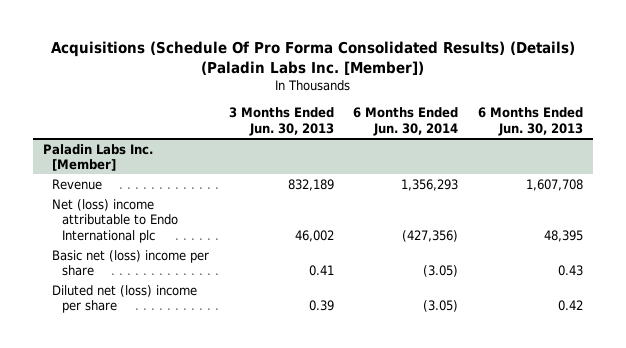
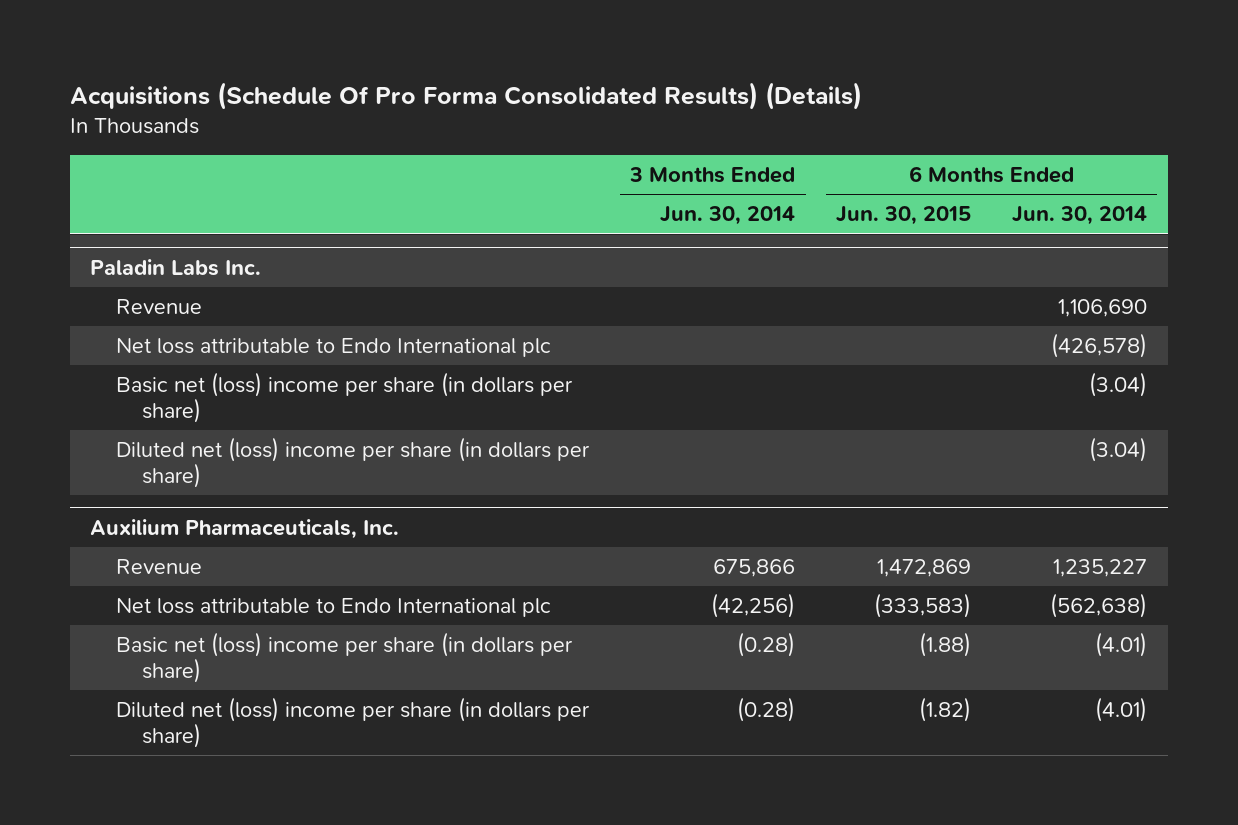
- Acquisitions (Schedule Of Pro Forma Consolidated Results) (Details) (Paladin Labs Inc. [Member])
+ Acquisitions (Schedule Of Pro Forma Consolidated Results) (Details)
- | 3 Months Ended Jun. 30, 2013 | 6 Months Ended Jun. 30, 2014 | 6 Months Ended Jun. 30, 2013
+ | 3 Months Ended Jun. 30, 2014 | 6 Months Ended Jun. 30, 2015 | 6 Months Ended Jun. 30, 2014
- Paladin Labs Inc. [Member]
- Revenue | 832,189 | 1,356,293 | 1,607,708
- Net (loss) income attributable to Endo International plc | 46,002 | (427,356) | 48,395
- Basic net (loss) income per share | 0.41 | (3.05) | 0.43
- Diluted net (loss) income per share | 0.39 | (3.05) | 0.42
+ Paladin Labs Inc.
+ Revenue | | | 1,106,690
+ Net loss attributable to Endo International plc | | | (426,578)
+ Basic net (loss) income per share (in dollars per share) | | | (3.04)
+ Diluted net (loss) income per share (in dollars per share) | | | (3.04)
+ Auxilium Pharmaceuticals, Inc.
+ Revenue | 675,866 | 1,472,869 | 1,235,227
+ Net loss attributable to Endo International plc | (42,256) | (333,583) | (562,638)
+ Basic net (loss) income per share (in dollars per share) | (0.28) | (1.88) | (4.01)
+ Diluted net (loss) income per share (in dollars per share) | (0.28) | (1.82) | (4.01)

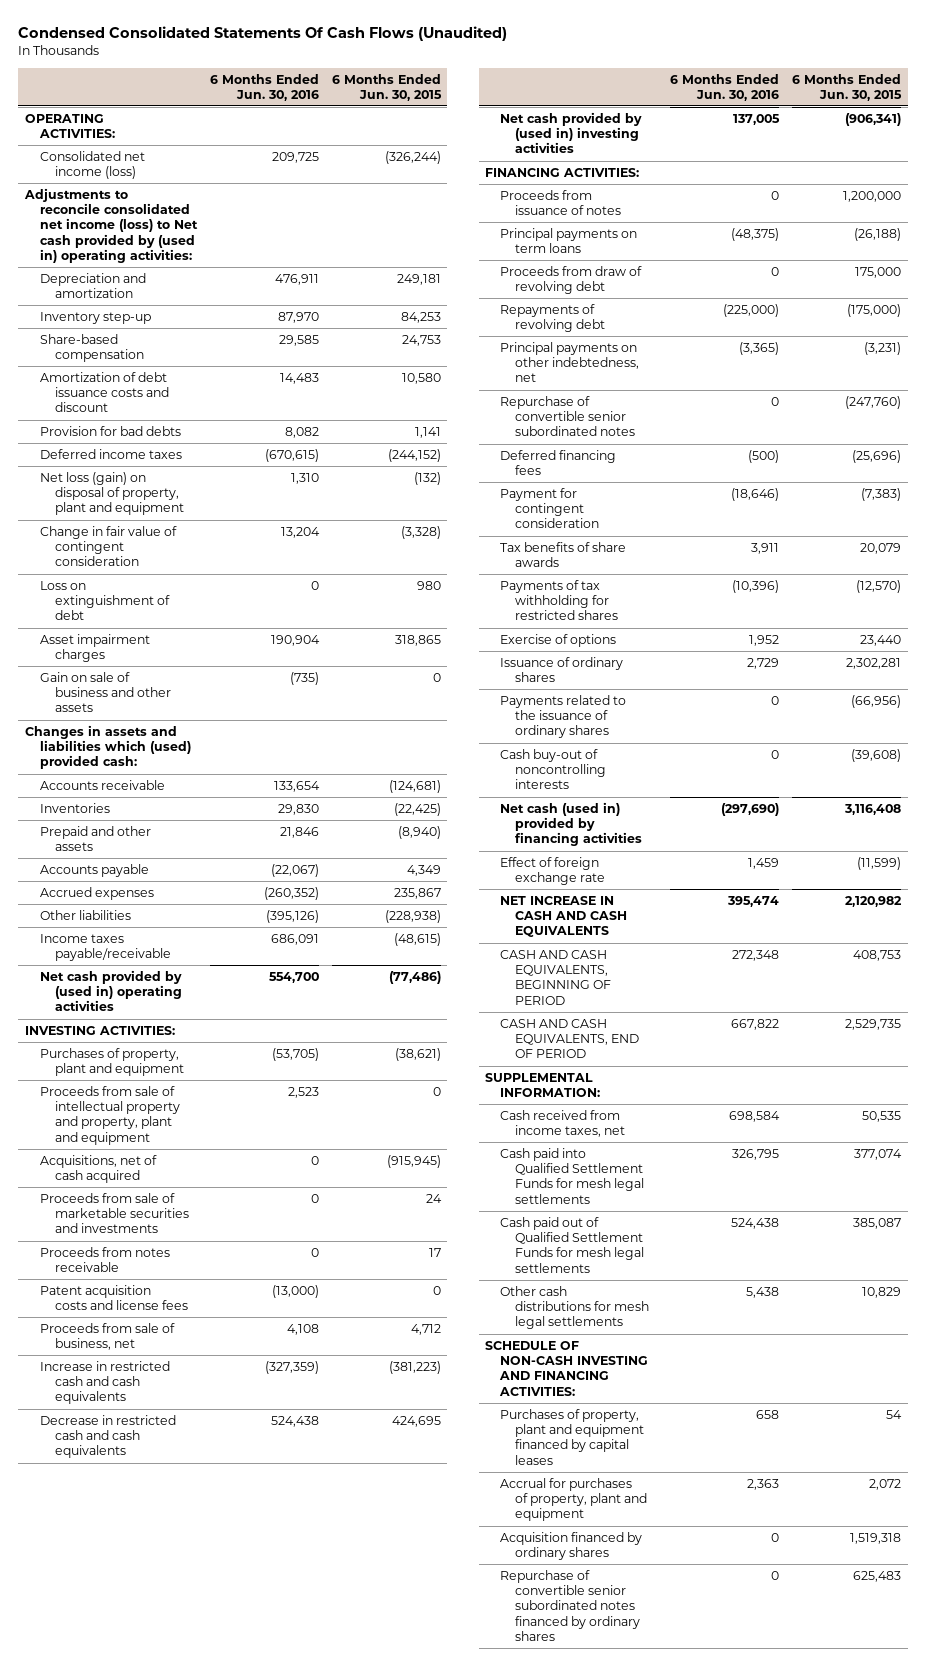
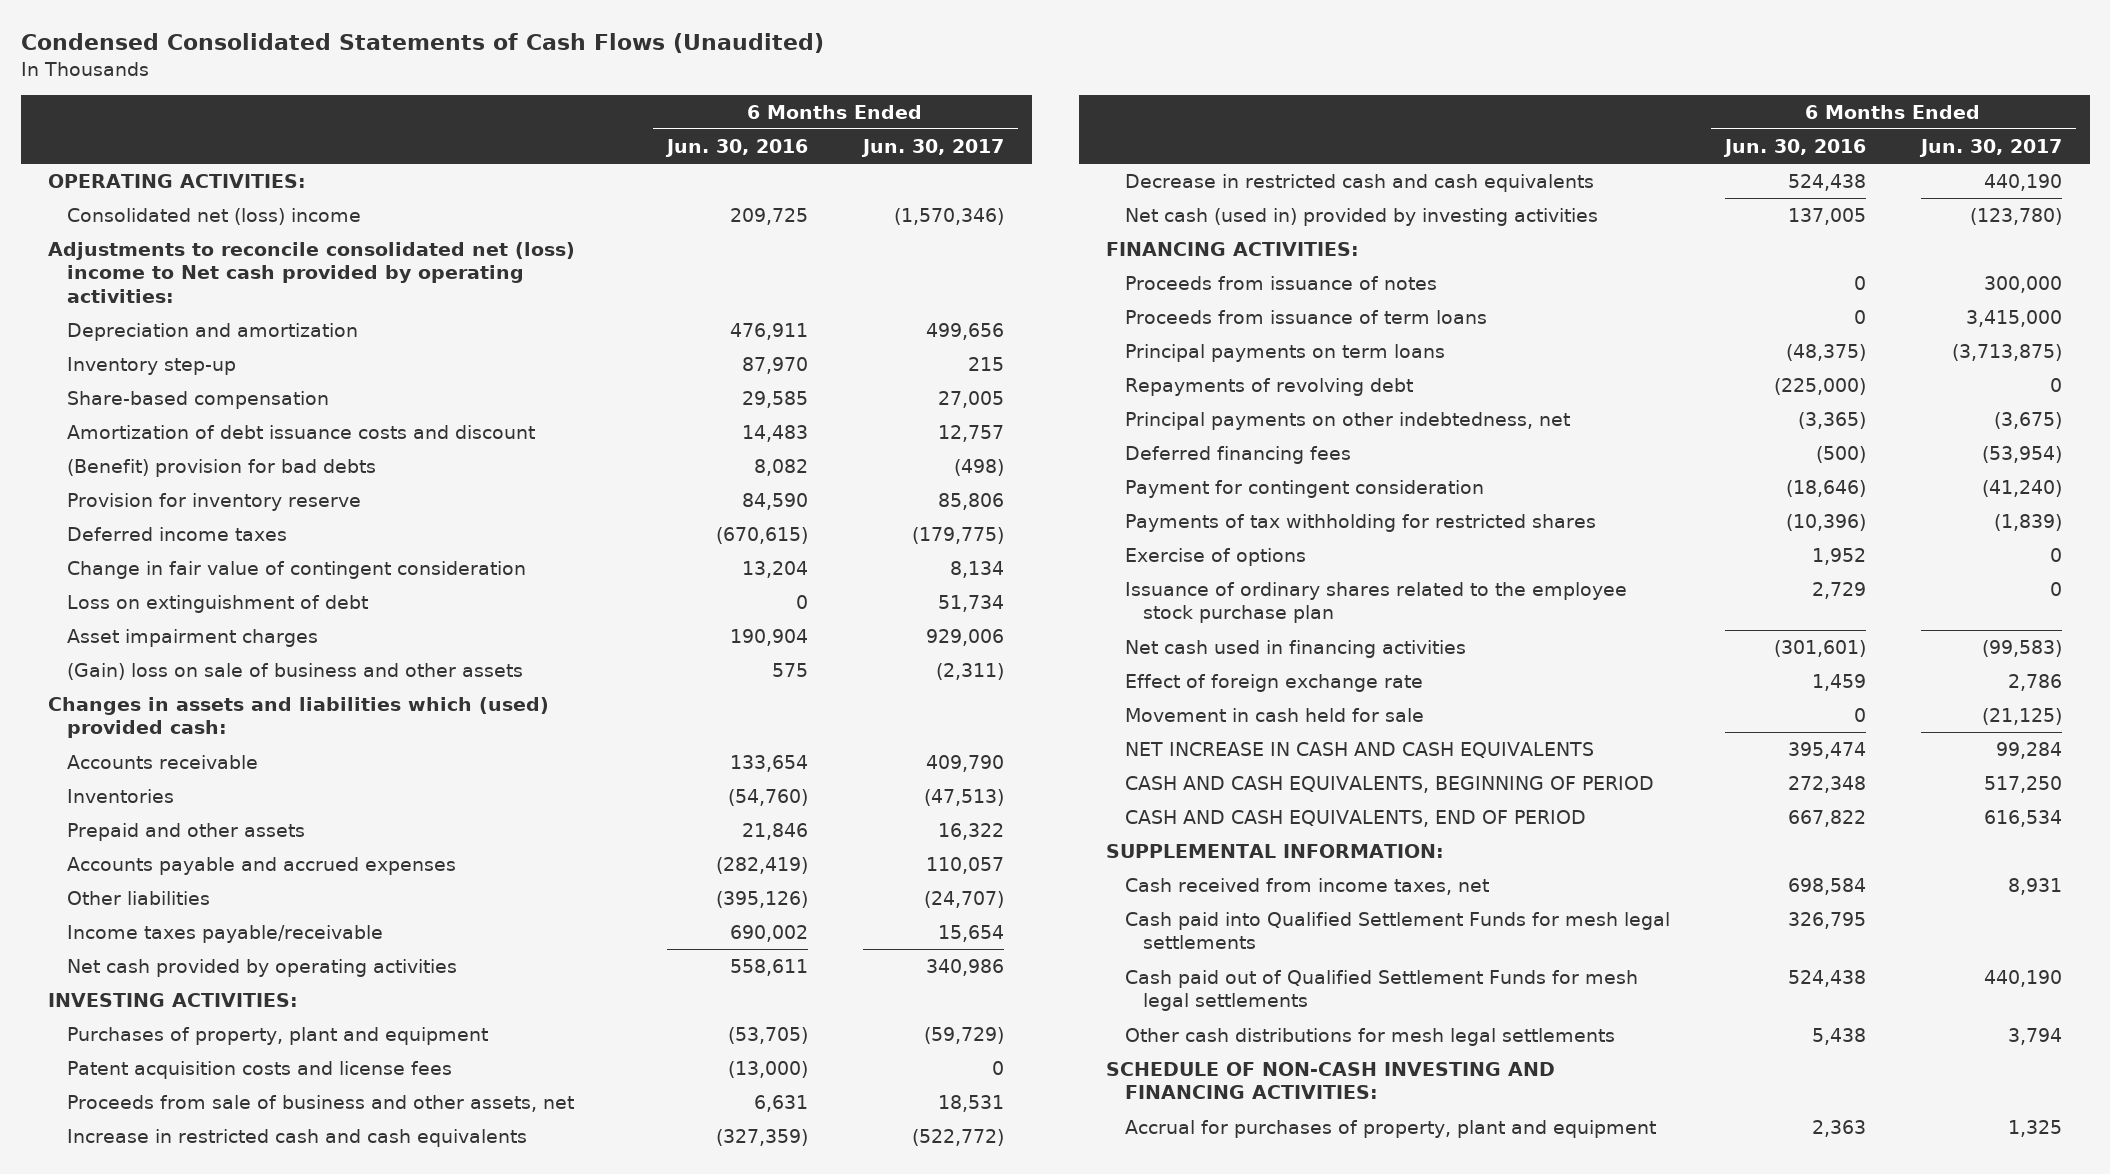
- Condensed Consolidated Statements Of Cash Flows (Unaudited)
+ Condensed Consolidated Statements of Cash Flows (Unaudited)
- | 6 Months Ended Jun. 30, 2016 | 6 Months Ended Jun. 30, 2015
+ | 6 Months Ended Jun. 30, 2016 | 6 Months Ended Jun. 30, 2017
- Consolidated net income (loss) | 209,725 | (326,244)
- Adjustments to reconcile consolidated net income (loss) to Net cash provided by (used in) operating activities:
+ Consolidated net (loss) income | 209,725 | (1,570,346)
+ Adjustments to reconcile consolidated net (loss) income to Net cash provided by operating activities:
- Provision for bad debts | 8,082 | 1,141
+ (Benefit) provision for bad debts | 8,082 | (498)
+ Provision for inventory reserve | 84,590 | 85,806
- Net loss (gain) on disposal of property, plant and equipment | 1,310 | (132)
- Gain on sale of business and other assets | (735) | 0
+ (Gain) loss on sale of business and other assets | 575 | (2,311)
- Inventories | 29,830 | (22,425)
+ Inventories | (54,760) | (47,513)
- Accounts payable | (22,067) | 4,349
- Accrued expenses | (260,352) | 235,867
+ Accounts payable and accrued expenses | (282,419) | 110,057
- Income taxes payable/receivable | 686,091 | (48,615)
- Net cash provided by (used in) operating activities | 554,700 | (77,486)
+ Income taxes payable/receivable | 690,002 | 15,654
+ Net cash provided by operating activities | 558,611 | 340,986
- Proceeds from sale of intellectual property and property, plant and equipment | 2,523 | 0
- Acquisitions, net of cash acquired | 0 | (915,945)
- Proceeds from sale of marketable securities and investments | 0 | 24
- Proceeds from notes receivable | 0 | 17
- Proceeds from sale of business, net | 4,108 | 4,712
+ Proceeds from sale of business and other assets, net | 6,631 | 18,531
- Net cash provided by (used in) investing activities | 137,005 | (906,341)
+ Net cash (used in) provided by investing activities | 137,005 | (123,780)
+ Proceeds from issuance of term loans | 0 | 3,415,000
- Proceeds from draw of revolving debt | 0 | 175,000
- Repurchase of convertible senior subordinated notes | 0 | (247,760)
- Tax benefits of share awards | 3,911 | 20,079
- Issuance of ordinary shares | 2,729 | 2,302,281
- Payments related to the issuance of ordinary shares | 0 | (66,956)
- Cash buy-out of noncontrolling interests | 0 | (39,608)
- Net cash (used in) provided by financing activities | (297,690) | 3,116,408
+ Issuance of ordinary shares related to the employee stock purchase plan | 2,729 | 0
+ Net cash used in financing activities | (301,601) | (99,583)
+ Movement in cash held for sale | 0 | (21,125)
- Purchases of property, plant and equipment financed by capital leases | 658 | 54
- Acquisition financed by ordinary shares | 0 | 1,519,318
- Repurchase of convertible senior subordinated notes financed by ordinary shares | 0 | 625,483

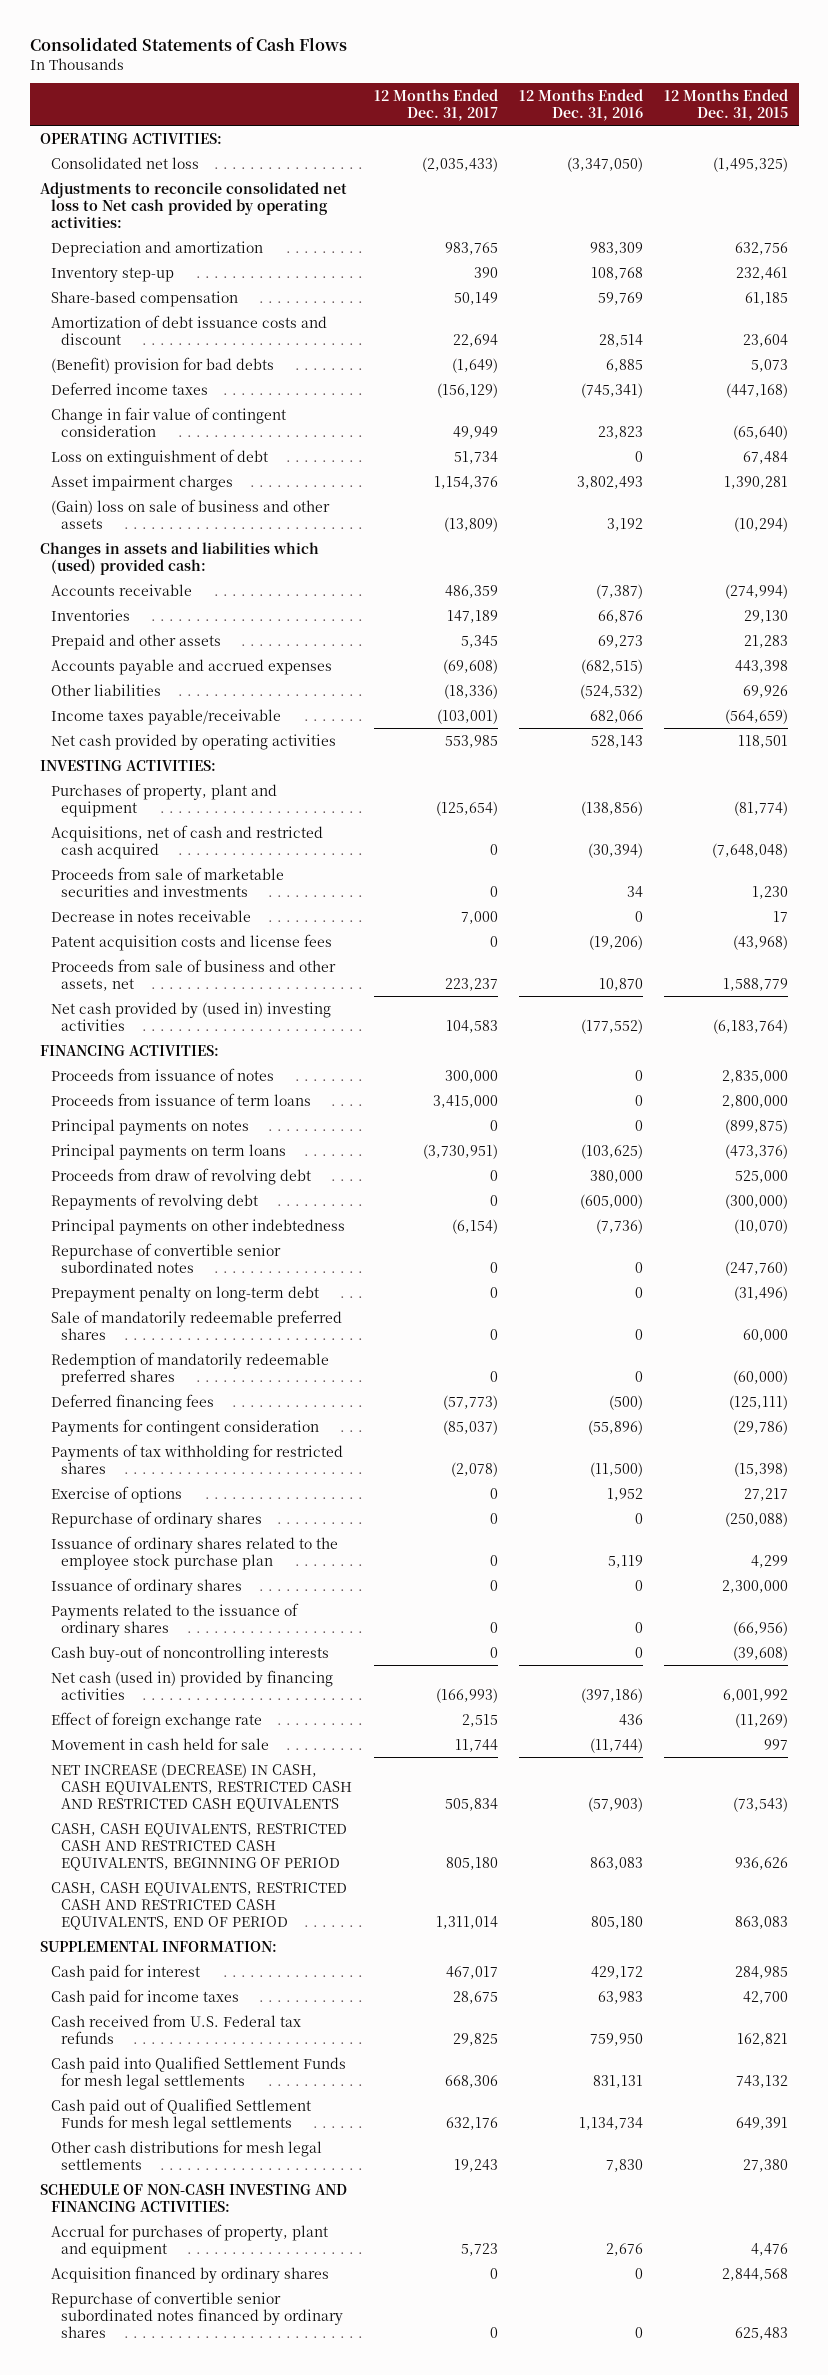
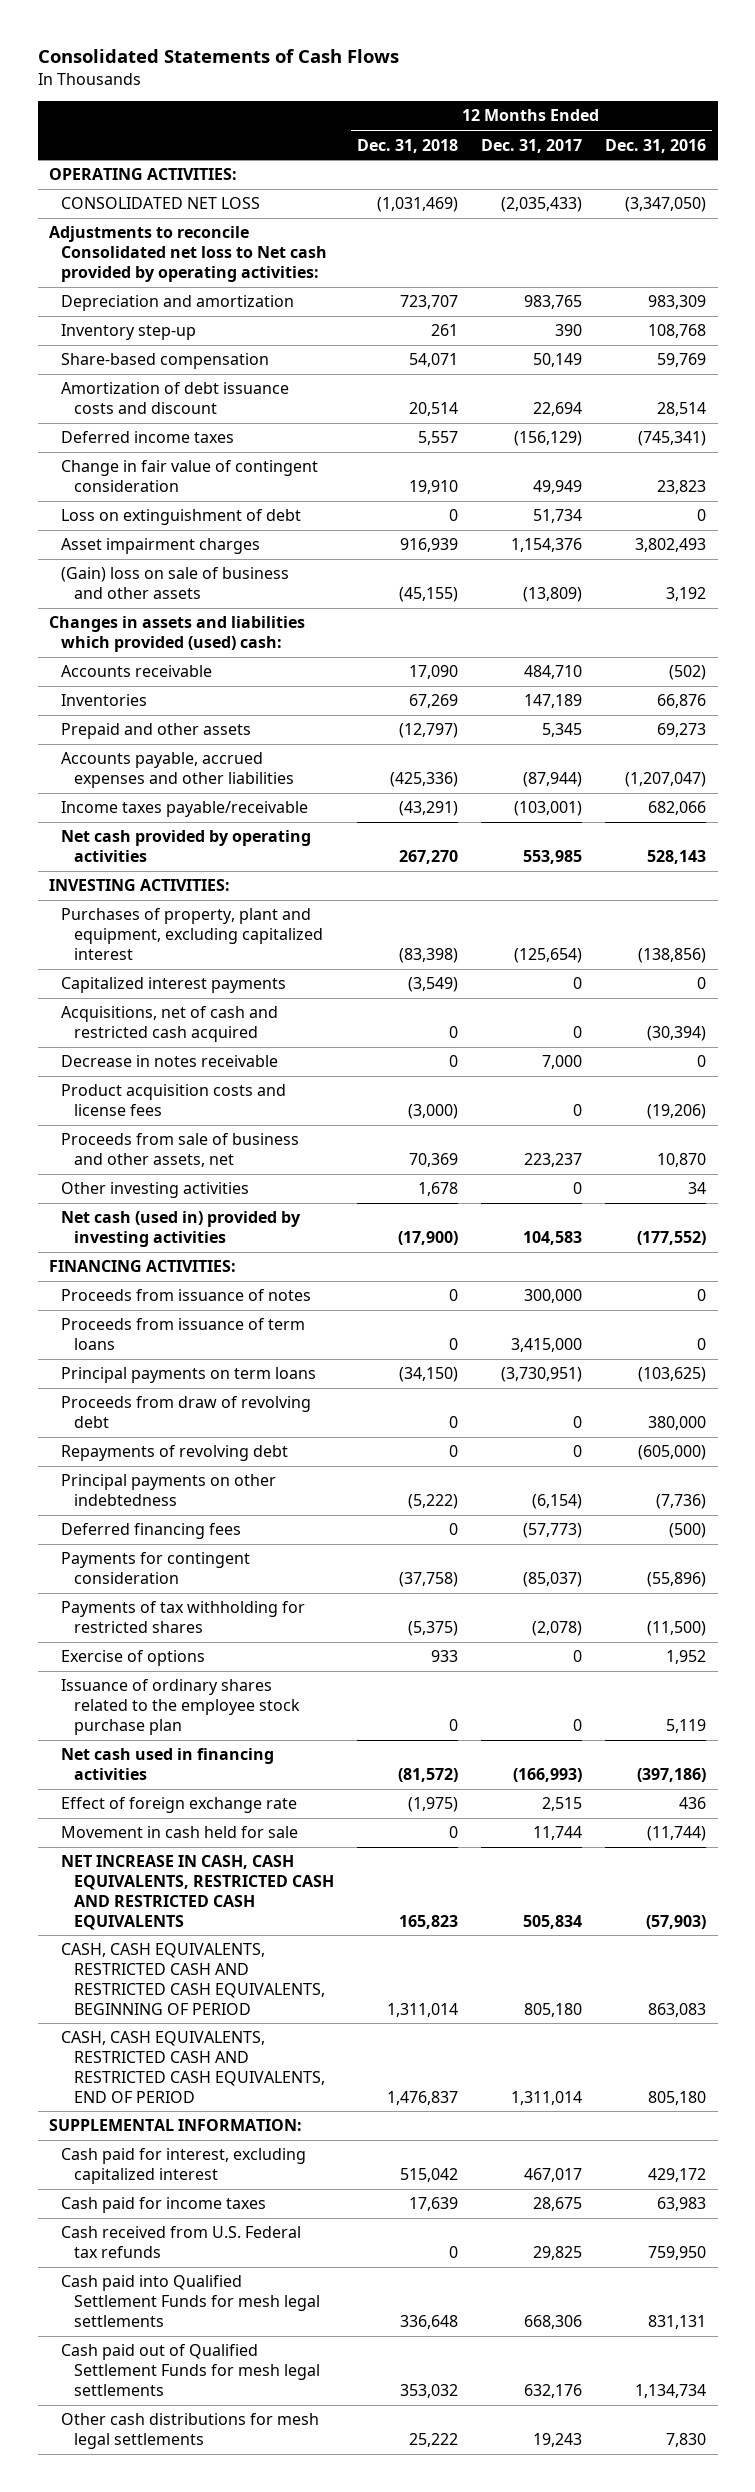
- | 12 Months Ended Dec. 31, 2017 | 12 Months Ended Dec. 31, 2016 | 12 Months Ended Dec. 31, 2015
+ | 12 Months Ended Dec. 31, 2018 | 12 Months Ended Dec. 31, 2017 | 12 Months Ended Dec. 31, 2016
- Consolidated net loss | (2,035,433) | (3,347,050) | (1,495,325)
- Adjustments to reconcile consolidated net loss to Net cash provided by operating activities:
+ CONSOLIDATED NET LOSS | (1,031,469) | (2,035,433) | (3,347,050)
+ Adjustments to reconcile Consolidated net loss to Net cash provided by operating activities:
- (Benefit) provision for bad debts | (1,649) | 6,885 | 5,073
- Changes in assets and liabilities which (used) provided cash:
- Accounts receivable | 486,359 | (7,387) | (274,994)
+ Changes in assets and liabilities which provided (used) cash:
+ Accounts receivable | 17,090 | 484,710 | (502)
- Accounts payable and accrued expenses | (69,608) | (682,515) | 443,398
- Other liabilities | (18,336) | (524,532) | 69,926
+ Accounts payable, accrued expenses and other liabilities | (425,336) | (87,944) | (1,207,047)
- Purchases of property, plant and equipment | (125,654) | (138,856) | (81,774)
+ Purchases of property, plant and equipment, excluding capitalized interest | (83,398) | (125,654) | (138,856)
+ Capitalized interest payments | (3,549) | 0 | 0
- Proceeds from sale of marketable securities and investments | 0 | 34 | 1,230
- Patent acquisition costs and license fees | 0 | (19,206) | (43,968)
+ Product acquisition costs and license fees | (3,000) | 0 | (19,206)
- Net cash provided by (used in) investing activities | 104,583 | (177,552) | (6,183,764)
+ Other investing activities | 1,678 | 0 | 34
+ Net cash (used in) provided by investing activities | (17,900) | 104,583 | (177,552)
- Principal payments on notes | 0 | 0 | (899,875)
- Repurchase of convertible senior subordinated notes | 0 | 0 | (247,760)
- Prepayment penalty on long-term debt | 0 | 0 | (31,496)
- Sale of mandatorily redeemable preferred shares | 0 | 0 | 60,000
- Redemption of mandatorily redeemable preferred shares | 0 | 0 | (60,000)
- Repurchase of ordinary shares | 0 | 0 | (250,088)
- Issuance of ordinary shares | 0 | 0 | 2,300,000
- Payments related to the issuance of ordinary shares | 0 | 0 | (66,956)
- Cash buy-out of noncontrolling interests | 0 | 0 | (39,608)
- Net cash (used in) provided by financing activities | (166,993) | (397,186) | 6,001,992
+ Net cash used in financing activities | (81,572) | (166,993) | (397,186)
- NET INCREASE (DECREASE) IN CASH, CASH EQUIVALENTS, RESTRICTED CASH AND RESTRICTED CASH EQUIVALENTS | 505,834 | (57,903) | (73,543)
+ NET INCREASE IN CASH, CASH EQUIVALENTS, RESTRICTED CASH AND RESTRICTED CASH EQUIVALENTS | 165,823 | 505,834 | (57,903)
- Cash paid for interest | 467,017 | 429,172 | 284,985
+ Cash paid for interest, excluding capitalized interest | 515,042 | 467,017 | 429,172
- SCHEDULE OF NON-CASH INVESTING AND FINANCING ACTIVITIES:
- Accrual for purchases of property, plant and equipment | 5,723 | 2,676 | 4,476
- Acquisition financed by ordinary shares | 0 | 0 | 2,844,568
- Repurchase of convertible senior subordinated notes financed by ordinary shares | 0 | 0 | 625,483

